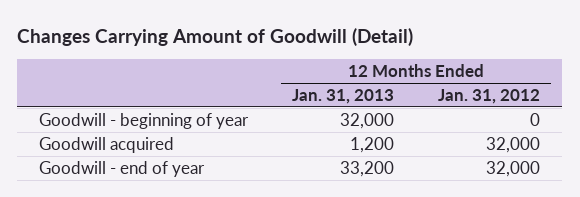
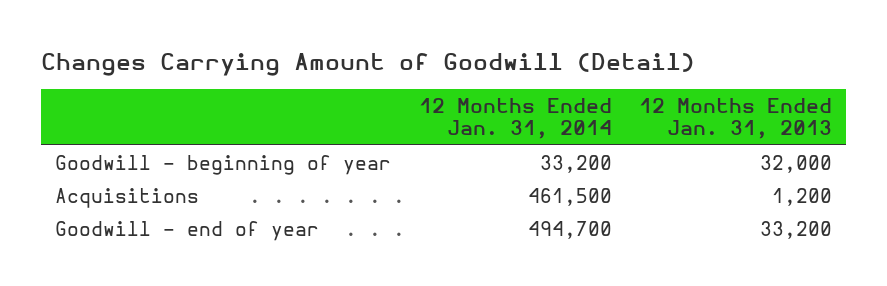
- | 12 Months Ended Jan. 31, 2013 | 12 Months Ended Jan. 31, 2012
+ | 12 Months Ended Jan. 31, 2014 | 12 Months Ended Jan. 31, 2013
- Goodwill acquired | 1,200 | 32,000
+ Acquisitions | 461,500 | 1,200

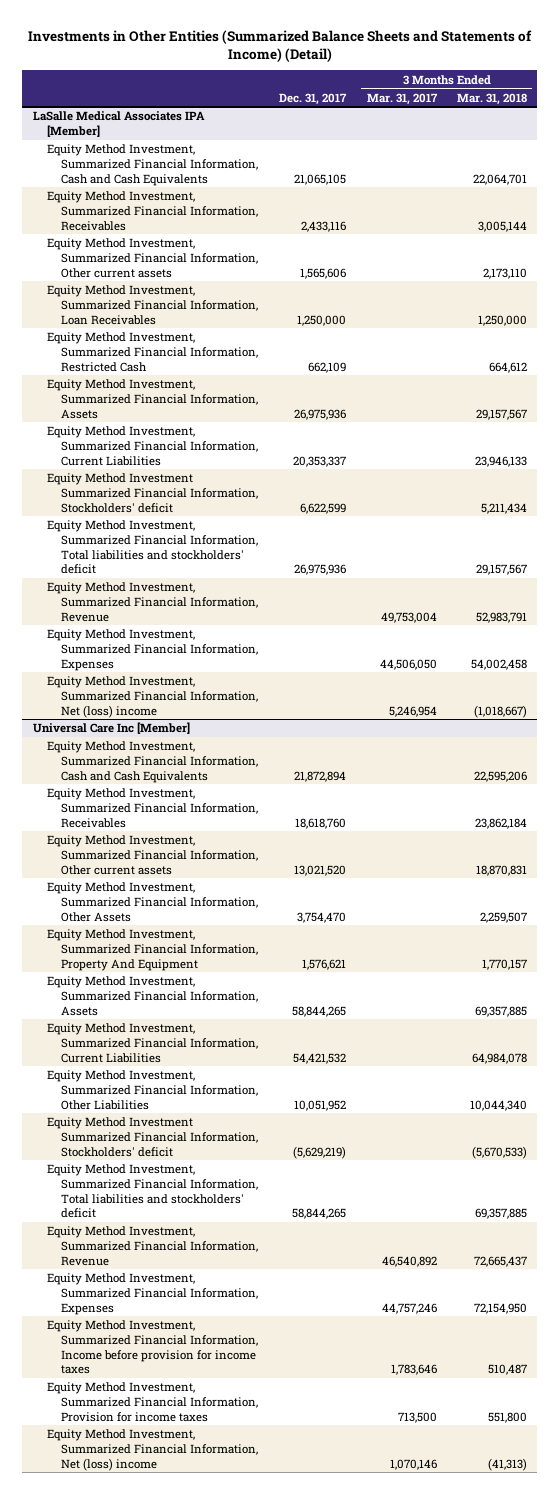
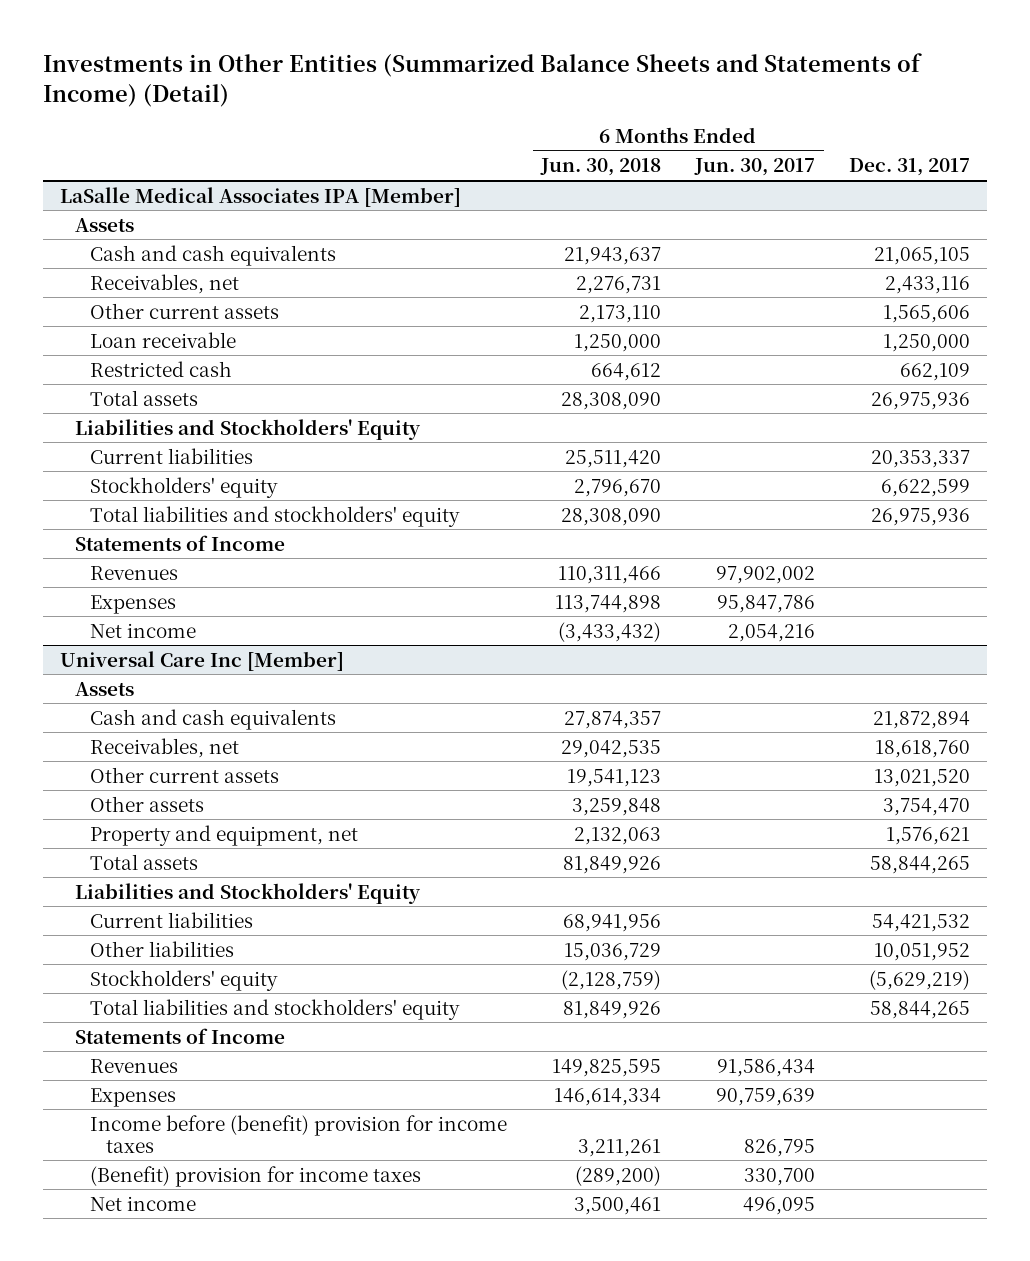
- | Dec. 31, 2017 | 3 Months Ended Mar. 31, 2017 | 3 Months Ended Mar. 31, 2018
+ | 6 Months Ended Jun. 30, 2018 | 6 Months Ended Jun. 30, 2017 | Dec. 31, 2017
@ LaSalle Medical Associates IPA [Member]
- Equity Method Investment, Summarized Financial Information, Cash and Cash Equivalents | 21,065,105 | | 22,064,701
- Equity Method Investment, Summarized Financial Information, Receivables | 2,433,116 | | 3,005,144
- Equity Method Investment, Summarized Financial Information, Other current assets | 1,565,606 | | 2,173,110
- Equity Method Investment, Summarized Financial Information, Loan Receivables | 1,250,000 | | 1,250,000
- Equity Method Investment, Summarized Financial Information, Restricted Cash | 662,109 | | 664,612
- Equity Method Investment, Summarized Financial Information, Assets | 26,975,936 | | 29,157,567
- Equity Method Investment, Summarized Financial Information, Current Liabilities | 20,353,337 | | 23,946,133
- Equity Method Investment Summarized Financial Information, Stockholders' deficit | 6,622,599 | | 5,211,434
- Equity Method Investment, Summarized Financial Information, Total liabilities and stockholders' deficit | 26,975,936 | | 29,157,567
- Equity Method Investment, Summarized Financial Information, Revenue | | 49,753,004 | 52,983,791
- Equity Method Investment, Summarized Financial Information, Expenses | | 44,506,050 | 54,002,458
- Equity Method Investment, Summarized Financial Information, Net (loss) income | | 5,246,954 | (1,018,667)
+ Assets
+ Cash and cash equivalents | 21,943,637 | | 21,065,105
+ Receivables, net | 2,276,731 | | 2,433,116
+ Other current assets | 2,173,110 | | 1,565,606
+ Loan receivable | 1,250,000 | | 1,250,000
+ Restricted cash | 664,612 | | 662,109
+ Total assets | 28,308,090 | | 26,975,936
+ Liabilities and Stockholders' Equity
+ Current liabilities | 25,511,420 | | 20,353,337
+ Stockholders' equity | 2,796,670 | | 6,622,599
+ Total liabilities and stockholders' equity | 28,308,090 | | 26,975,936
+ Statements of Income
+ Revenues | 110,311,466 | 97,902,002 |
+ Expenses | 113,744,898 | 95,847,786 |
+ Net income | (3,433,432) | 2,054,216 |
@ Universal Care Inc [Member]
- Equity Method Investment, Summarized Financial Information, Cash and Cash Equivalents | 21,872,894 | | 22,595,206
- Equity Method Investment, Summarized Financial Information, Receivables | 18,618,760 | | 23,862,184
- Equity Method Investment, Summarized Financial Information, Other current assets | 13,021,520 | | 18,870,831
- Equity Method Investment, Summarized Financial Information, Other Assets | 3,754,470 | | 2,259,507
- Equity Method Investment, Summarized Financial Information, Property And Equipment | 1,576,621 | | 1,770,157
- Equity Method Investment, Summarized Financial Information, Assets | 58,844,265 | | 69,357,885
- Equity Method Investment, Summarized Financial Information, Current Liabilities | 54,421,532 | | 64,984,078
- Equity Method Investment, Summarized Financial Information, Other Liabilities | 10,051,952 | | 10,044,340
- Equity Method Investment Summarized Financial Information, Stockholders' deficit | (5,629,219) | | (5,670,533)
- Equity Method Investment, Summarized Financial Information, Total liabilities and stockholders' deficit | 58,844,265 | | 69,357,885
- Equity Method Investment, Summarized Financial Information, Revenue | | 46,540,892 | 72,665,437
- Equity Method Investment, Summarized Financial Information, Expenses | | 44,757,246 | 72,154,950
- Equity Method Investment, Summarized Financial Information, Income before provision for income taxes | | 1,783,646 | 510,487
- Equity Method Investment, Summarized Financial Information, Provision for income taxes | | 713,500 | 551,800
- Equity Method Investment, Summarized Financial Information, Net (loss) income | | 1,070,146 | (41,313)
+ Assets
+ Cash and cash equivalents | 27,874,357 | | 21,872,894
+ Receivables, net | 29,042,535 | | 18,618,760
+ Other current assets | 19,541,123 | | 13,021,520
+ Other assets | 3,259,848 | | 3,754,470
+ Property and equipment, net | 2,132,063 | | 1,576,621
+ Total assets | 81,849,926 | | 58,844,265
+ Liabilities and Stockholders' Equity
+ Current liabilities | 68,941,956 | | 54,421,532
+ Other liabilities | 15,036,729 | | 10,051,952
+ Stockholders' equity | (2,128,759) | | (5,629,219)
+ Total liabilities and stockholders' equity | 81,849,926 | | 58,844,265
+ Statements of Income
+ Revenues | 149,825,595 | 91,586,434 |
+ Expenses | 146,614,334 | 90,759,639 |
+ Income before (benefit) provision for income taxes | 3,211,261 | 826,795 |
+ (Benefit) provision for income taxes | (289,200) | 330,700 |
+ Net income | 3,500,461 | 496,095 |

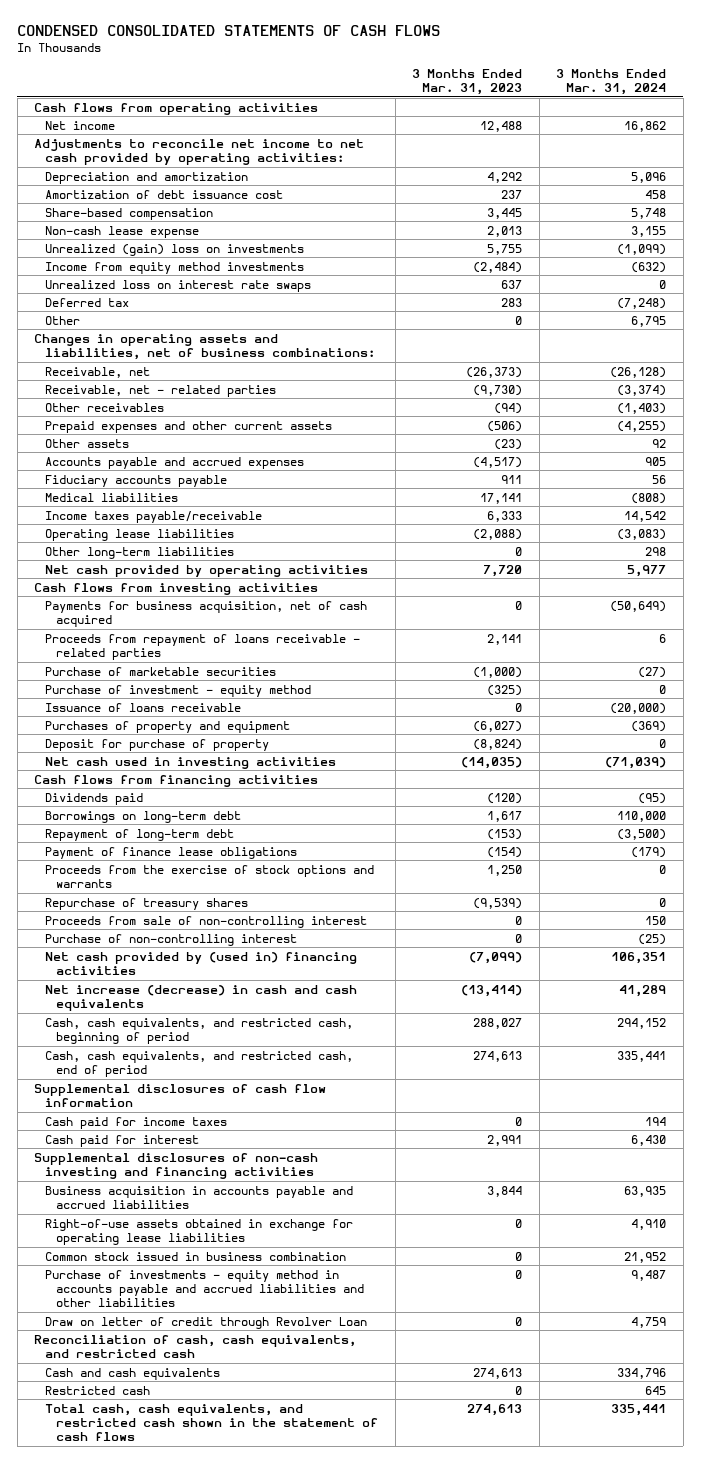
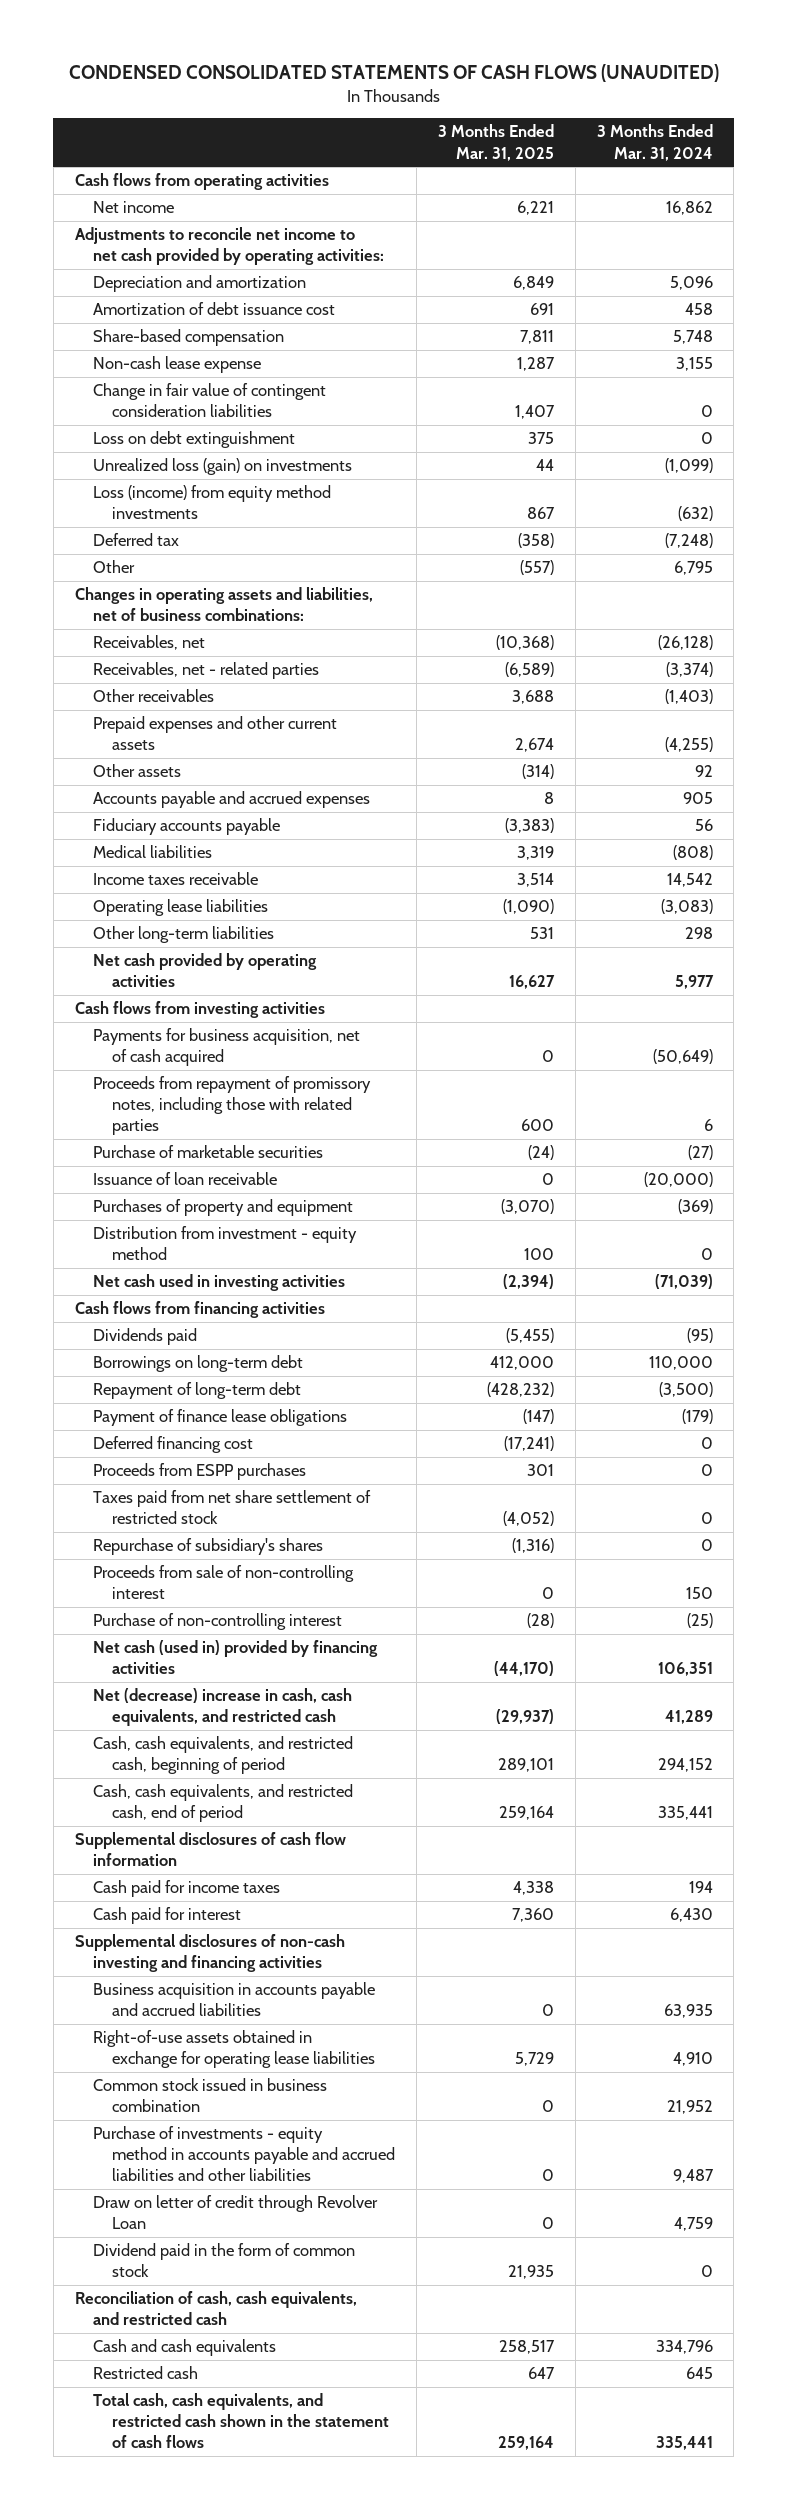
- CONDENSED CONSOLIDATED STATEMENTS OF CASH FLOWS
+ CONDENSED CONSOLIDATED STATEMENTS OF CASH FLOWS (UNAUDITED)
- | 3 Months Ended Mar. 31, 2023 | 3 Months Ended Mar. 31, 2024
+ | 3 Months Ended Mar. 31, 2025 | 3 Months Ended Mar. 31, 2024
- Unrealized (gain) loss on investments | 5,755 | (1,099)
- Income from equity method investments | (2,484) | (632)
- Unrealized loss on interest rate swaps | 637 | 0
+ Change in fair value of contingent consideration liabilities | 1,407 | 0
+ Loss on debt extinguishment | 375 | 0
+ Unrealized loss (gain) on investments | 44 | (1,099)
+ Loss (income) from equity method investments | 867 | (632)
- Receivable, net | (26,373) | (26,128)
- Receivable, net - related parties | (9,730) | (3,374)
+ Receivables, net | (10,368) | (26,128)
+ Receivables, net - related parties | (6,589) | (3,374)
- Income taxes payable/receivable | 6,333 | 14,542
+ Income taxes receivable | 3,514 | 14,542
- Proceeds from repayment of loans receivable - related parties | 2,141 | 6
+ Proceeds from repayment of promissory notes, including those with related parties | 600 | 6
- Purchase of investment - equity method | (325) | 0
- Issuance of loans receivable | 0 | (20,000)
+ Issuance of loan receivable | 0 | (20,000)
- Deposit for purchase of property | (8,824) | 0
+ Distribution from investment - equity method | 100 | 0
- Proceeds from the exercise of stock options and warrants | 1,250 | 0
- Repurchase of treasury shares | (9,539) | 0
+ Deferred financing cost | (17,241) | 0
+ Proceeds from ESPP purchases | 301 | 0
+ Taxes paid from net share settlement of restricted stock | (4,052) | 0
+ Repurchase of subsidiary's shares | (1,316) | 0
- Net cash provided by (used in) financing activities | (7,099) | 106,351
- Net increase (decrease) in cash and cash equivalents | (13,414) | 41,289
+ Net cash (used in) provided by financing activities | (44,170) | 106,351
+ Net (decrease) increase in cash, cash equivalents, and restricted cash | (29,937) | 41,289
+ Dividend paid in the form of common stock | 21,935 | 0

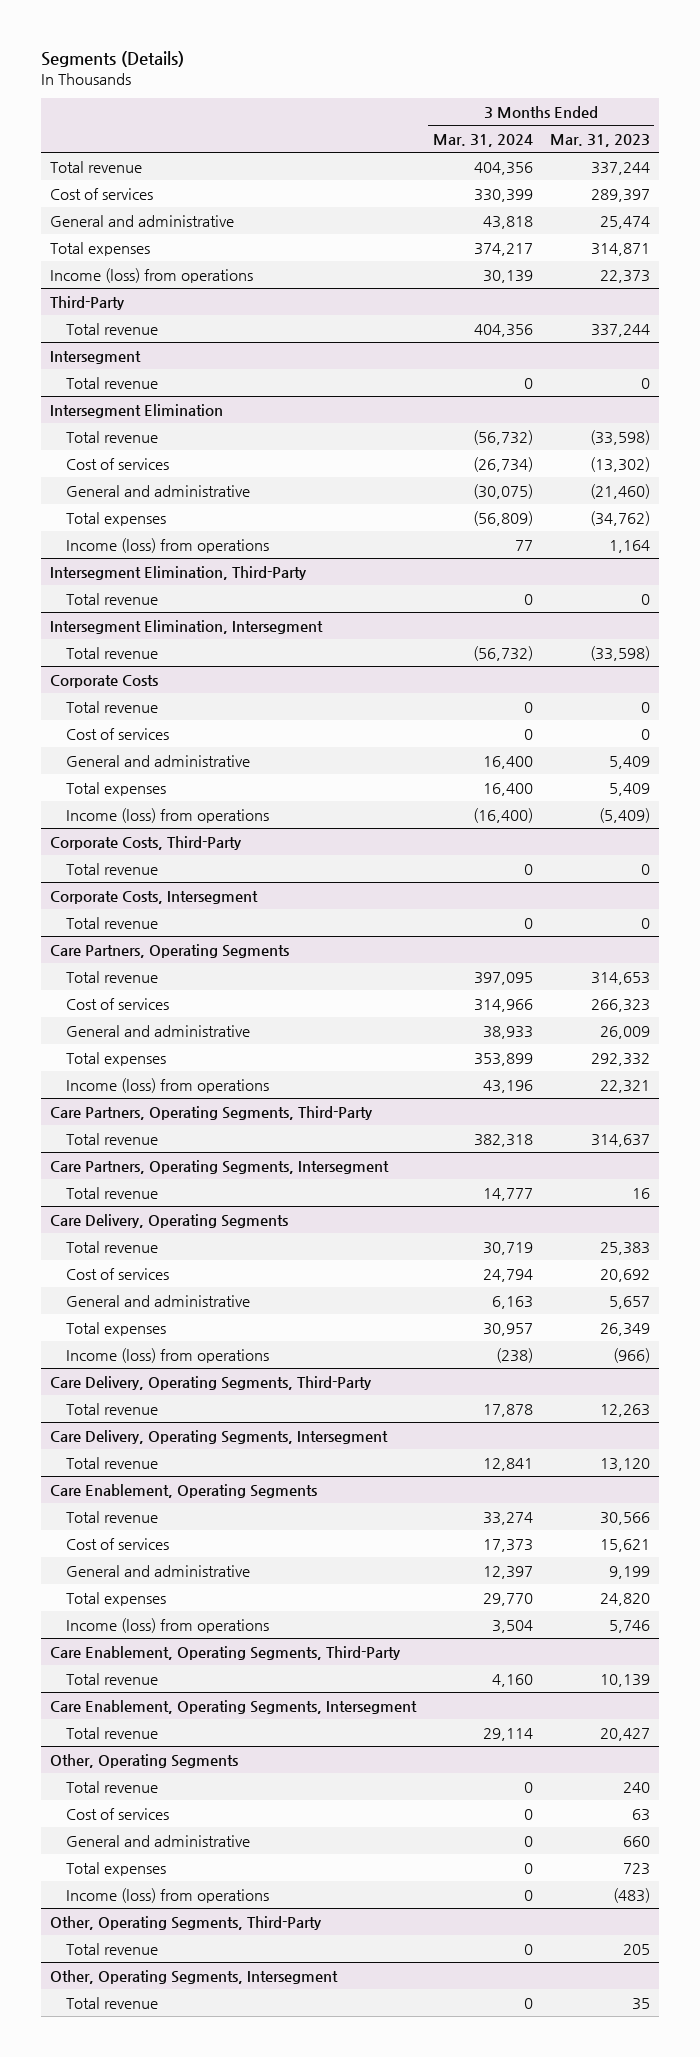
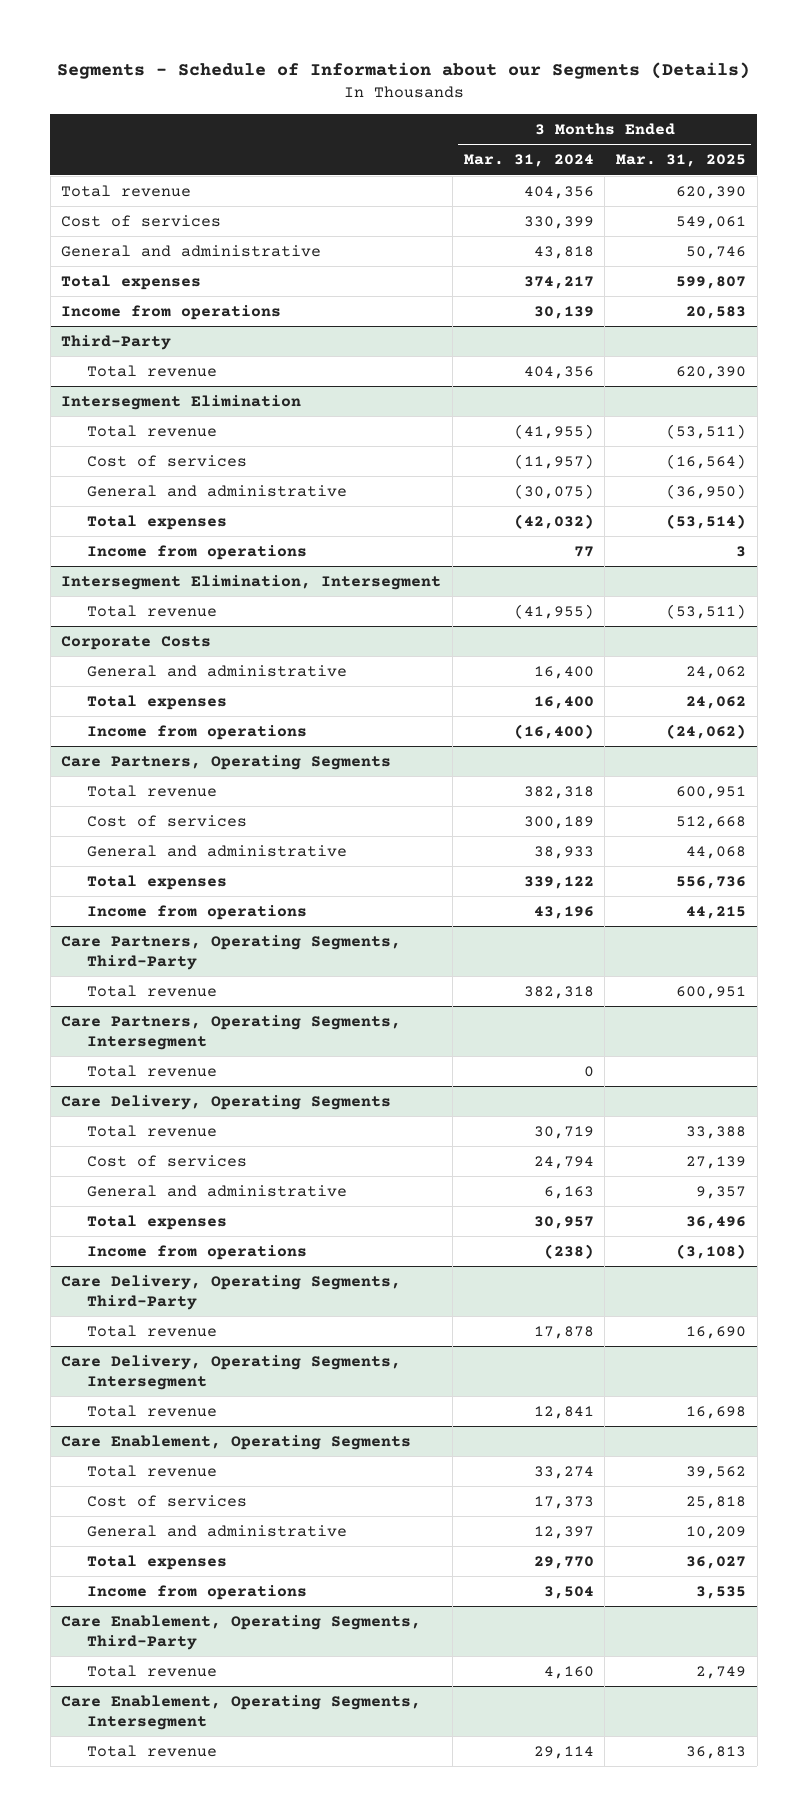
- Segments (Details)
+ Segments - Schedule of Information about our Segments (Details)
- | 3 Months Ended Mar. 31, 2024 | 3 Months Ended Mar. 31, 2023
+ | 3 Months Ended Mar. 31, 2024 | 3 Months Ended Mar. 31, 2025
- Income (loss) from operations | 30,139 | 22,373
+ Income from operations | 30,139 | 20,583
- Intersegment
- Total revenue | 0 | 0
@ Intersegment Elimination
- Total revenue | (56,732) | (33,598)
- Cost of services | (26,734) | (13,302)
+ Total revenue | (41,955) | (53,511)
+ Cost of services | (11,957) | (16,564)
- Total expenses | (56,809) | (34,762)
- Income (loss) from operations | 77 | 1,164
- Intersegment Elimination, Third-Party
- Total revenue | 0 | 0
@ Intersegment Elimination
+ Total expenses | (42,032) | (53,514)
+ Income from operations | 77 | 3
@ Intersegment Elimination, Intersegment
- Total revenue | (56,732) | (33,598)
+ Total revenue | (41,955) | (53,511)
@ Corporate Costs
- Total revenue | 0 | 0
- Cost of services | 0 | 0
- Income (loss) from operations | (16,400) | (5,409)
- Corporate Costs, Third-Party
- Total revenue | 0 | 0
- Corporate Costs, Intersegment
- Total revenue | 0 | 0
@ Corporate Costs
+ Income from operations | (16,400) | (24,062)
@ Care Partners, Operating Segments
- Total revenue | 397,095 | 314,653
- Cost of services | 314,966 | 266,323
+ Total revenue | 382,318 | 600,951
+ Cost of services | 300,189 | 512,668
- Total expenses | 353,899 | 292,332
- Income (loss) from operations | 43,196 | 22,321
+ Total expenses | 339,122 | 556,736
+ Income from operations | 43,196 | 44,215
@ Care Partners, Operating Segments, Intersegment
- Total revenue | 14,777 | 16
+ Total revenue | 0 |
@ Care Delivery, Operating Segments
- Income (loss) from operations | (238) | (966)
+ Income from operations | (238) | (3,108)
@ Care Enablement, Operating Segments
- Income (loss) from operations | 3,504 | 5,746
+ Income from operations | 3,504 | 3,535
- Other, Operating Segments
- Total revenue | 0 | 240
- Cost of services | 0 | 63
- General and administrative | 0 | 660
- Total expenses | 0 | 723
- Income (loss) from operations | 0 | (483)
- Other, Operating Segments, Third-Party
- Total revenue | 0 | 205
- Other, Operating Segments, Intersegment
- Total revenue | 0 | 35

